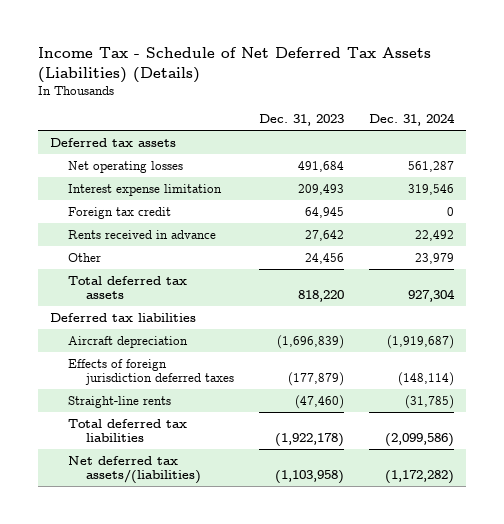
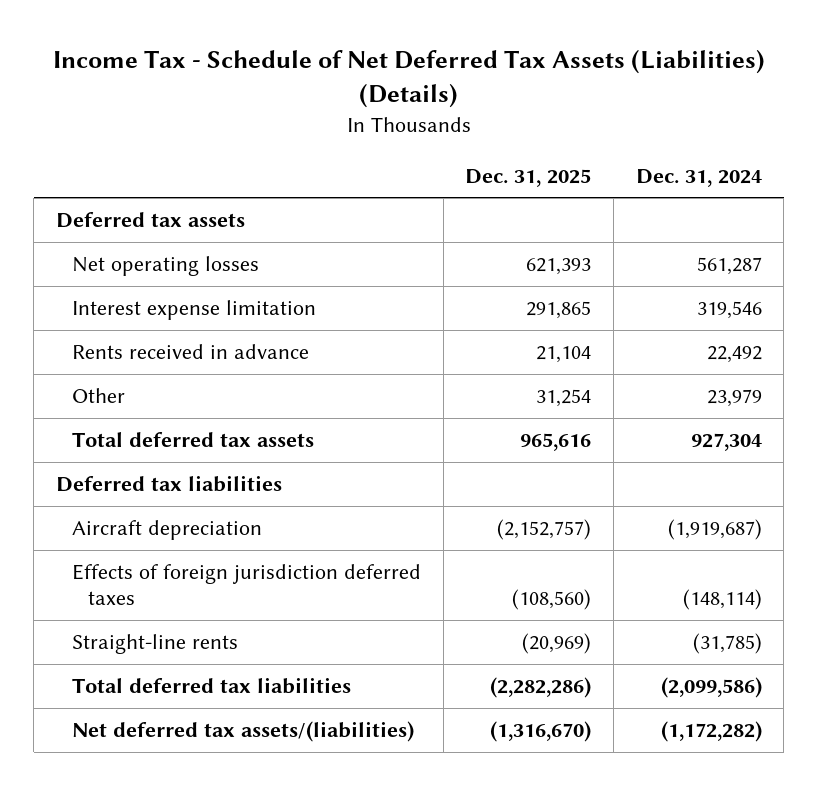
- | Dec. 31, 2023 | Dec. 31, 2024
+ | Dec. 31, 2025 | Dec. 31, 2024
- Foreign tax credit | 64,945 | 0

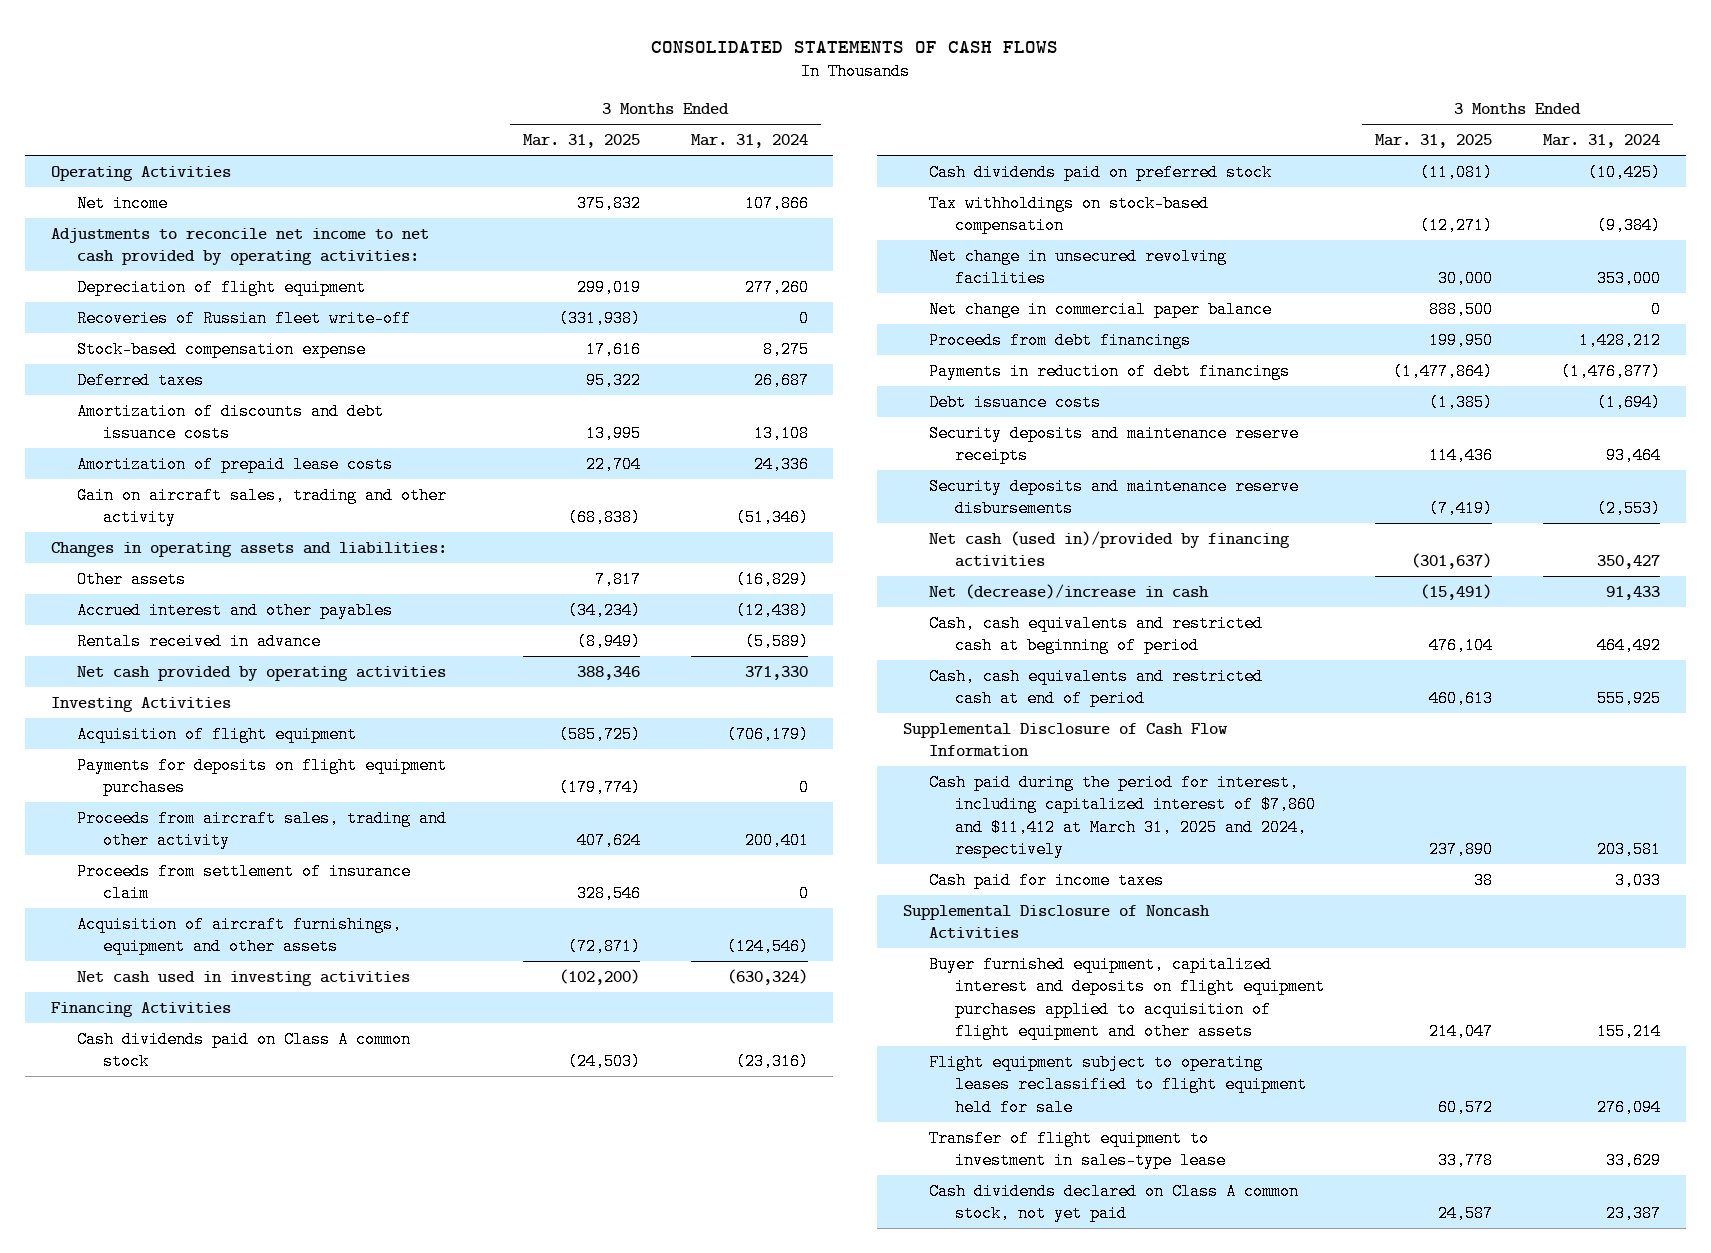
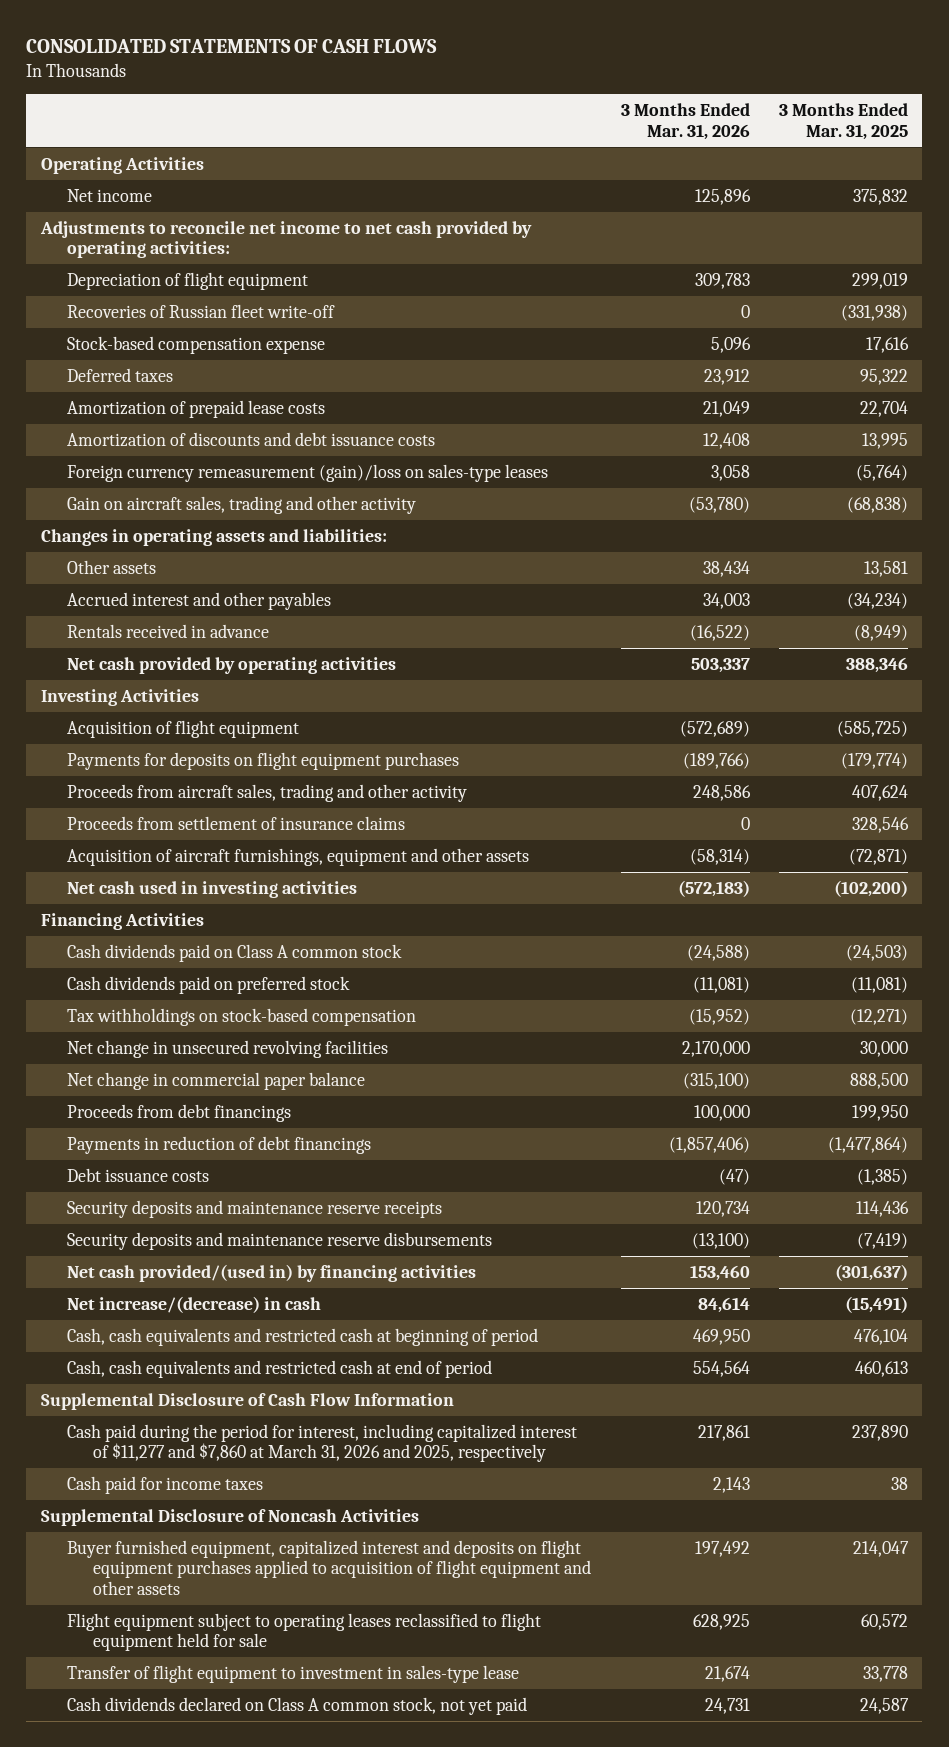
- | 3 Months Ended Mar. 31, 2025 | 3 Months Ended Mar. 31, 2024
+ | 3 Months Ended Mar. 31, 2026 | 3 Months Ended Mar. 31, 2025
moved down: Amortization of discounts and debt issuance costs | 12,408 | 13,995
+ Foreign currency remeasurement (gain)/loss on sales-type leases | 3,058 | (5,764)
- Other assets | 7,817 | (16,829)
+ Other assets | 38,434 | 13,581
- Proceeds from settlement of insurance claim | 328,546 | 0
+ Proceeds from settlement of insurance claims | 0 | 328,546
- Net cash (used in)/provided by financing activities | (301,637) | 350,427
- Net (decrease)/increase in cash | (15,491) | 91,433
+ Net cash provided/(used in) by financing activities | 153,460 | (301,637)
+ Net increase/(decrease) in cash | 84,614 | (15,491)
- Cash paid during the period for interest, including capitalized interest of $7,860 and $11,412 at March 31, 2025 and 2024, respectively | 237,890 | 203,581
+ Cash paid during the period for interest, including capitalized interest of $11,277 and $7,860 at March 31, 2026 and 2025, respectively | 217,861 | 237,890

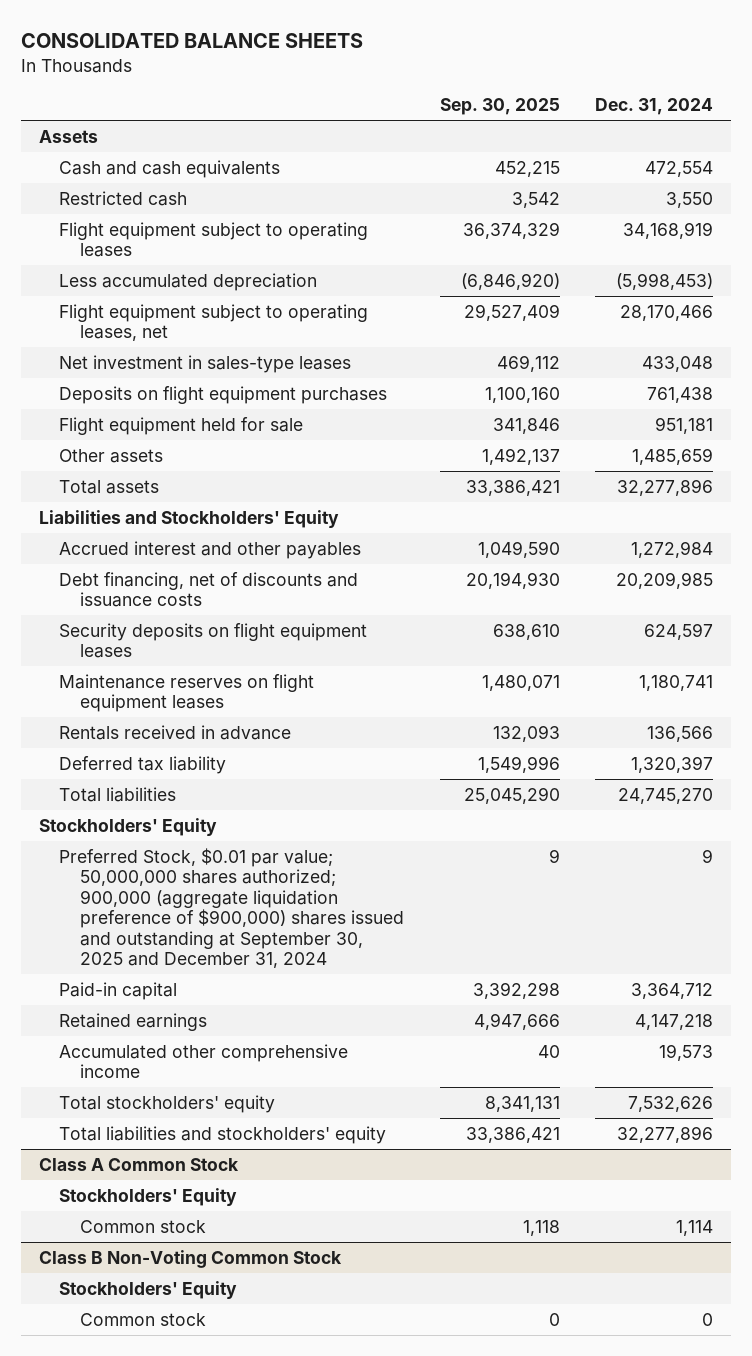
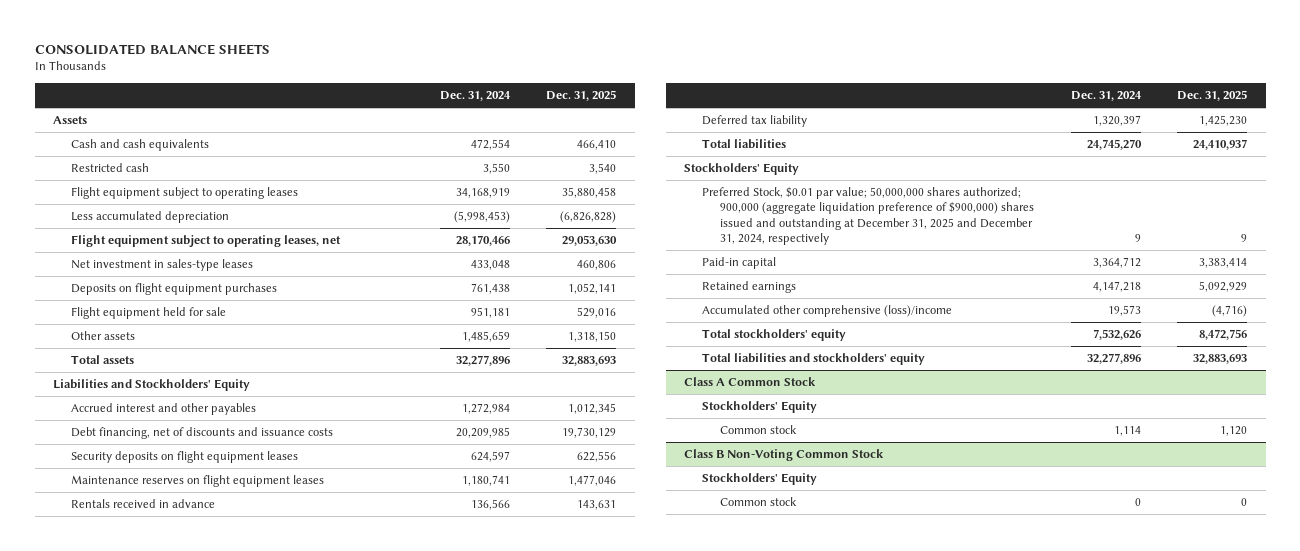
- | Sep. 30, 2025 | Dec. 31, 2024
+ | Dec. 31, 2024 | Dec. 31, 2025
- Preferred Stock, $0.01 par value; 50,000,000 shares authorized; 900,000 (aggregate liquidation preference of $900,000) shares issued and outstanding at September 30, 2025 and December 31, 2024 | 9 | 9
+ Preferred Stock, $0.01 par value; 50,000,000 shares authorized; 900,000 (aggregate liquidation preference of $900,000) shares issued and outstanding at December 31, 2025 and December 31, 2024, respectively | 9 | 9
- Accumulated other comprehensive income | 40 | 19,573
+ Accumulated other comprehensive (loss)/income | 19,573 | (4,716)

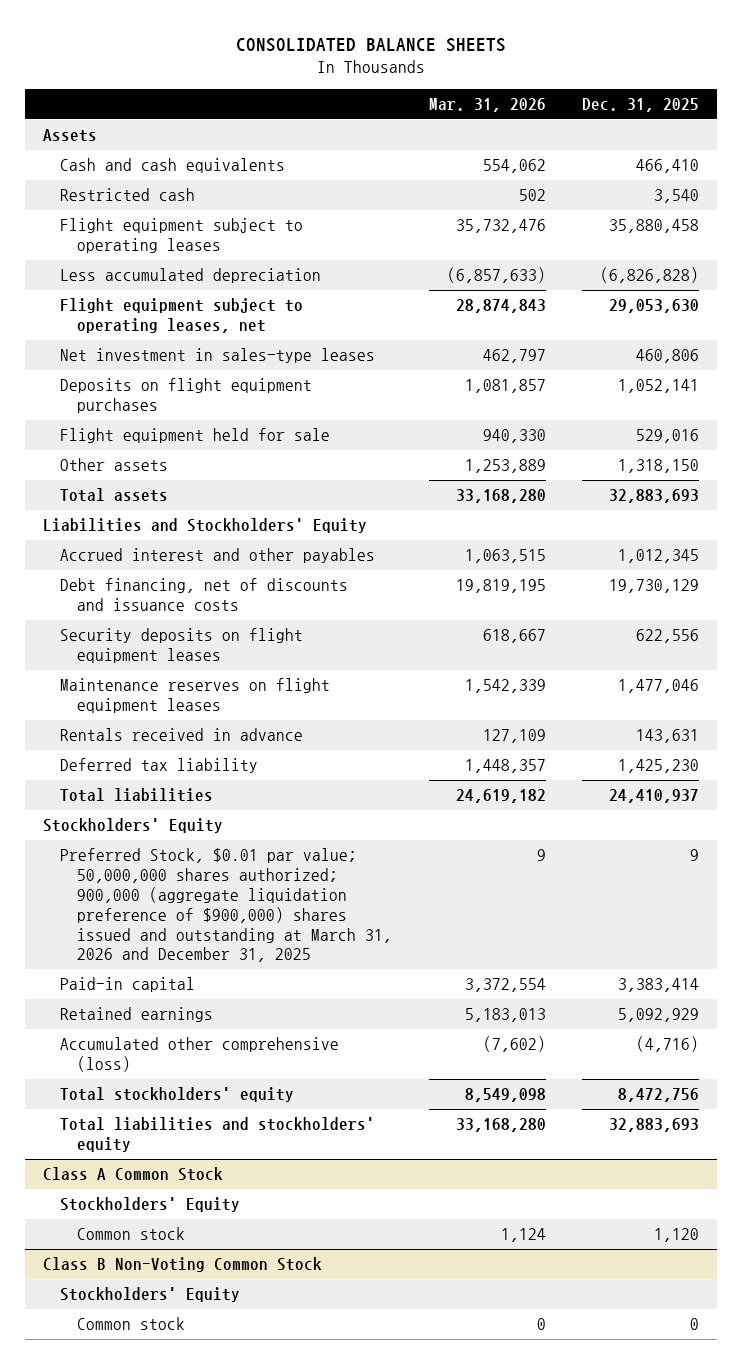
- | Dec. 31, 2024 | Dec. 31, 2025
+ | Mar. 31, 2026 | Dec. 31, 2025
- Preferred Stock, $0.01 par value; 50,000,000 shares authorized; 900,000 (aggregate liquidation preference of $900,000) shares issued and outstanding at December 31, 2025 and December 31, 2024, respectively | 9 | 9
+ Preferred Stock, $0.01 par value; 50,000,000 shares authorized; 900,000 (aggregate liquidation preference of $900,000) shares issued and outstanding at March 31, 2026 and December 31, 2025 | 9 | 9
- Accumulated other comprehensive (loss)/income | 19,573 | (4,716)
+ Accumulated other comprehensive (loss) | (7,602) | (4,716)

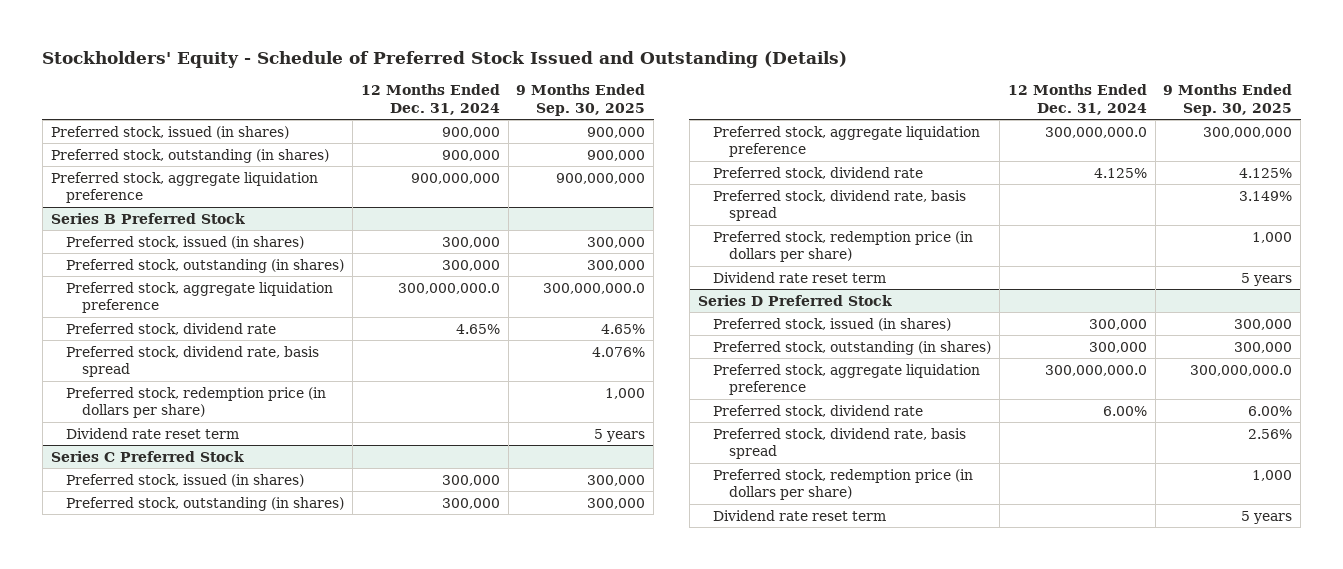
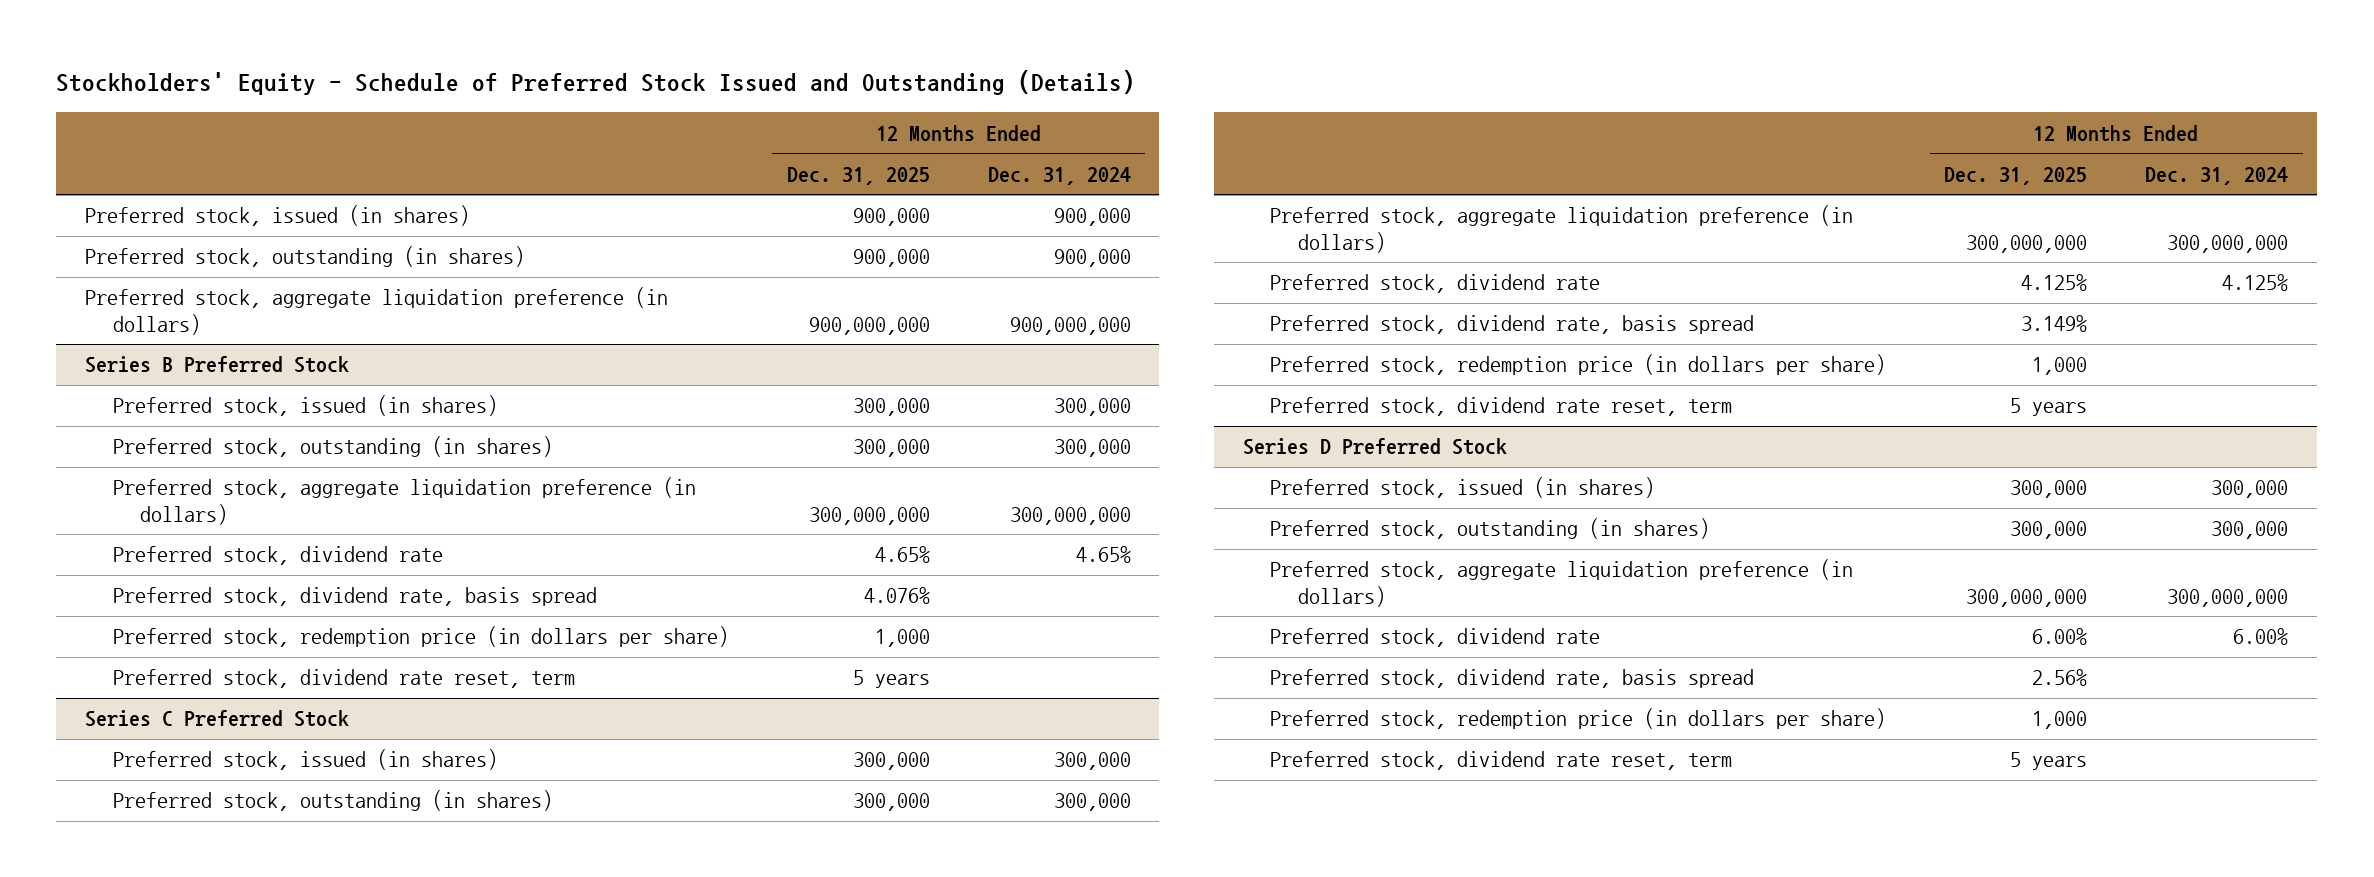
- | 12 Months Ended Dec. 31, 2024 | 9 Months Ended Sep. 30, 2025
+ | 12 Months Ended Dec. 31, 2025 | 12 Months Ended Dec. 31, 2024
- Preferred stock, aggregate liquidation preference | 900,000,000 | 900,000,000
+ Preferred stock, aggregate liquidation preference (in dollars) | 900,000,000 | 900,000,000
@ Series B Preferred Stock
- Preferred stock, aggregate liquidation preference | 300,000,000.0 | 300,000,000.0
+ Preferred stock, aggregate liquidation preference (in dollars) | 300,000,000 | 300,000,000
- Dividend rate reset term | | 5 years
+ Preferred stock, dividend rate reset, term | 5 years |
@ Series C Preferred Stock
- Preferred stock, aggregate liquidation preference | 300,000,000.0 | 300,000,000
+ Preferred stock, aggregate liquidation preference (in dollars) | 300,000,000 | 300,000,000
- Dividend rate reset term | | 5 years
+ Preferred stock, dividend rate reset, term | 5 years |
@ Series D Preferred Stock
- Preferred stock, aggregate liquidation preference | 300,000,000.0 | 300,000,000.0
+ Preferred stock, aggregate liquidation preference (in dollars) | 300,000,000 | 300,000,000
- Dividend rate reset term | | 5 years
+ Preferred stock, dividend rate reset, term | 5 years |

